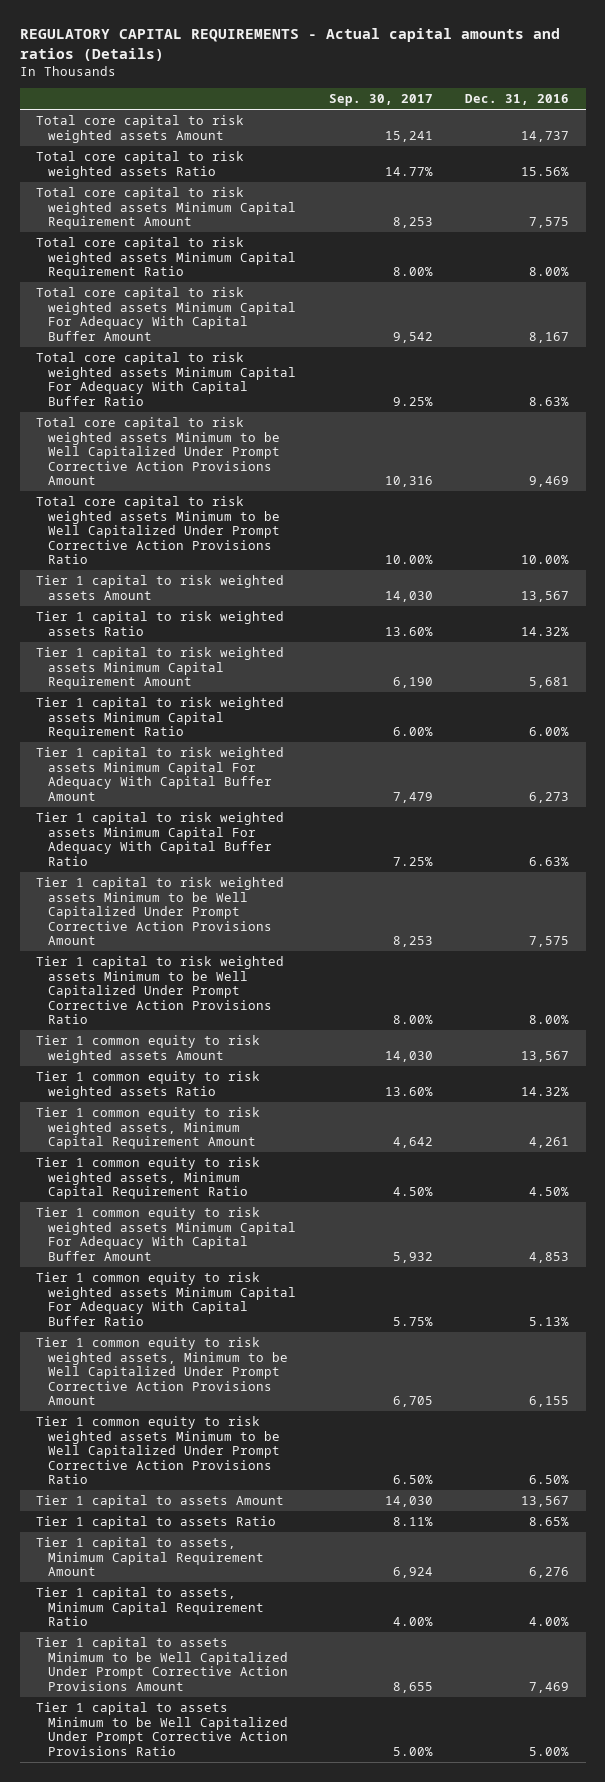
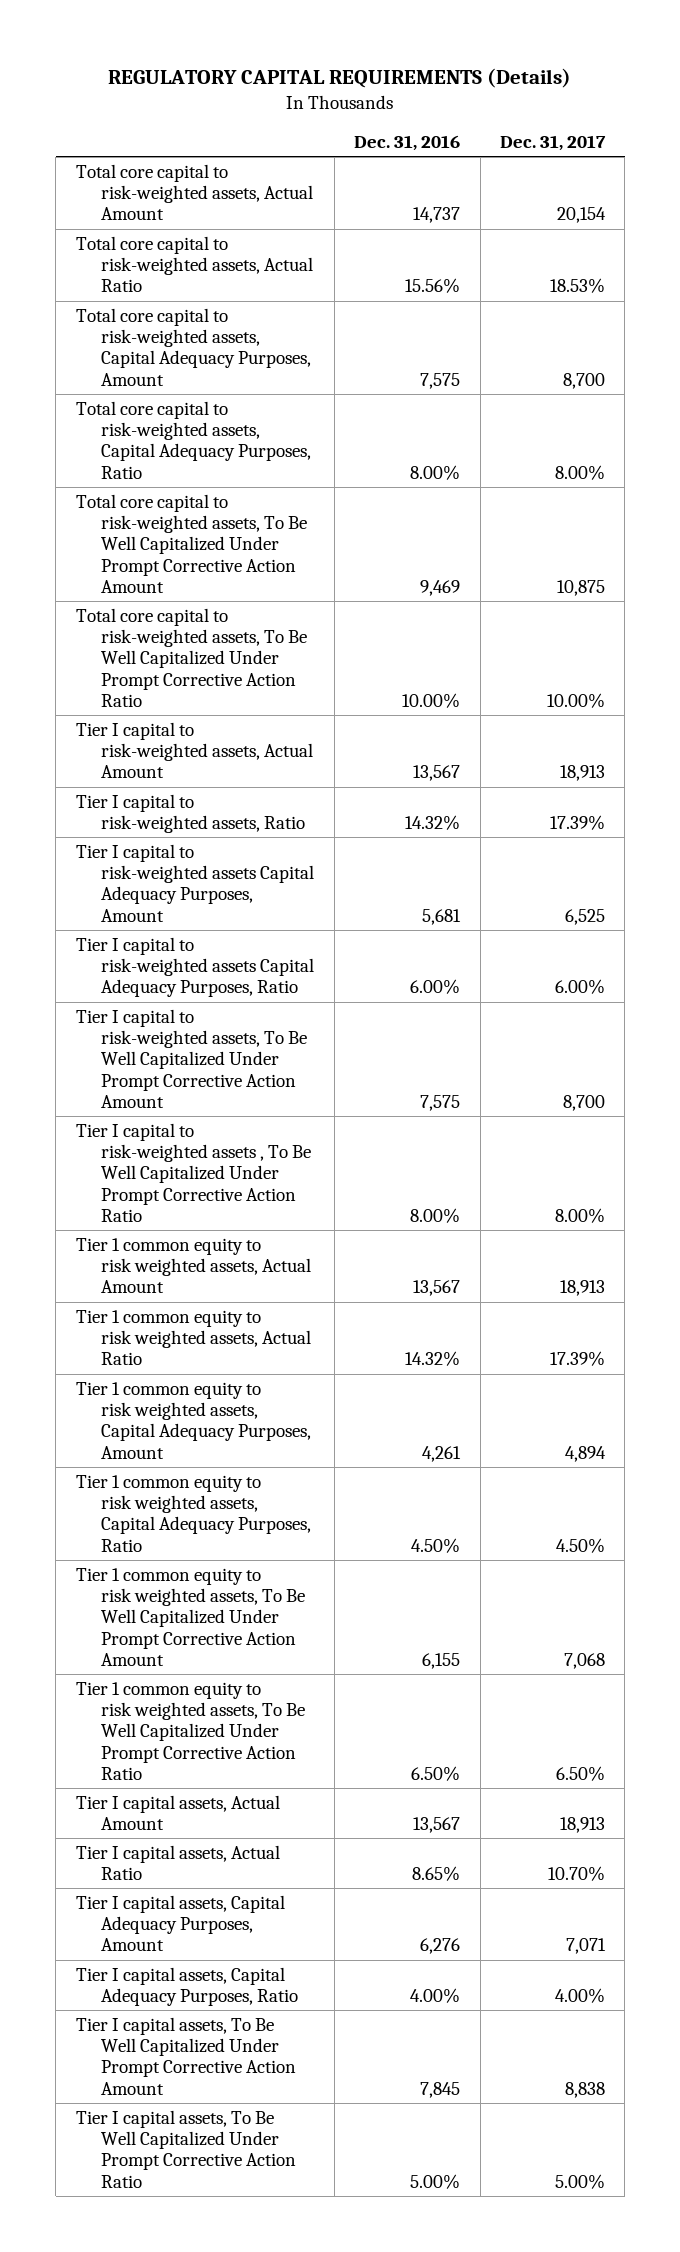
- REGULATORY CAPITAL REQUIREMENTS - Actual capital amounts and ratios (Details)
+ REGULATORY CAPITAL REQUIREMENTS (Details)
- | Sep. 30, 2017 | Dec. 31, 2016
+ | Dec. 31, 2016 | Dec. 31, 2017
- Total core capital to risk weighted assets Amount | 15,241 | 14,737
- Total core capital to risk weighted assets Ratio | 14.77% | 15.56%
- Total core capital to risk weighted assets Minimum Capital Requirement Amount | 8,253 | 7,575
- Total core capital to risk weighted assets Minimum Capital Requirement Ratio | 8.00% | 8.00%
- Total core capital to risk weighted assets Minimum Capital For Adequacy With Capital Buffer Amount | 9,542 | 8,167
- Total core capital to risk weighted assets Minimum Capital For Adequacy With Capital Buffer Ratio | 9.25% | 8.63%
- Total core capital to risk weighted assets Minimum to be Well Capitalized Under Prompt Corrective Action Provisions Amount | 10,316 | 9,469
- Total core capital to risk weighted assets Minimum to be Well Capitalized Under Prompt Corrective Action Provisions Ratio | 10.00% | 10.00%
- Tier 1 capital to risk weighted assets Amount | 14,030 | 13,567
- Tier 1 capital to risk weighted assets Ratio | 13.60% | 14.32%
- Tier 1 capital to risk weighted assets Minimum Capital Requirement Amount | 6,190 | 5,681
- Tier 1 capital to risk weighted assets Minimum Capital Requirement Ratio | 6.00% | 6.00%
- Tier 1 capital to risk weighted assets Minimum Capital For Adequacy With Capital Buffer Amount | 7,479 | 6,273
- Tier 1 capital to risk weighted assets Minimum Capital For Adequacy With Capital Buffer Ratio | 7.25% | 6.63%
- Tier 1 capital to risk weighted assets Minimum to be Well Capitalized Under Prompt Corrective Action Provisions Amount | 8,253 | 7,575
- Tier 1 capital to risk weighted assets Minimum to be Well Capitalized Under Prompt Corrective Action Provisions Ratio | 8.00% | 8.00%
- Tier 1 common equity to risk weighted assets Amount | 14,030 | 13,567
- Tier 1 common equity to risk weighted assets Ratio | 13.60% | 14.32%
- Tier 1 common equity to risk weighted assets, Minimum Capital Requirement Amount | 4,642 | 4,261
- Tier 1 common equity to risk weighted assets, Minimum Capital Requirement Ratio | 4.50% | 4.50%
- Tier 1 common equity to risk weighted assets Minimum Capital For Adequacy With Capital Buffer Amount | 5,932 | 4,853
- Tier 1 common equity to risk weighted assets Minimum Capital For Adequacy With Capital Buffer Ratio | 5.75% | 5.13%
- Tier 1 common equity to risk weighted assets, Minimum to be Well Capitalized Under Prompt Corrective Action Provisions Amount | 6,705 | 6,155
- Tier 1 common equity to risk weighted assets Minimum to be Well Capitalized Under Prompt Corrective Action Provisions Ratio | 6.50% | 6.50%
- Tier 1 capital to assets Amount | 14,030 | 13,567
- Tier 1 capital to assets Ratio | 8.11% | 8.65%
- Tier 1 capital to assets, Minimum Capital Requirement Amount | 6,924 | 6,276
- Tier 1 capital to assets, Minimum Capital Requirement Ratio | 4.00% | 4.00%
- Tier 1 capital to assets Minimum to be Well Capitalized Under Prompt Corrective Action Provisions Amount | 8,655 | 7,469
- Tier 1 capital to assets Minimum to be Well Capitalized Under Prompt Corrective Action Provisions Ratio | 5.00% | 5.00%
+ Total core capital to risk-weighted assets, Actual Amount | 14,737 | 20,154
+ Total core capital to risk-weighted assets, Actual Ratio | 15.56% | 18.53%
+ Total core capital to risk-weighted assets, Capital Adequacy Purposes, Amount | 7,575 | 8,700
+ Total core capital to risk-weighted assets, Capital Adequacy Purposes, Ratio | 8.00% | 8.00%
+ Total core capital to risk-weighted assets, To Be Well Capitalized Under Prompt Corrective Action Amount | 9,469 | 10,875
+ Total core capital to risk-weighted assets, To Be Well Capitalized Under Prompt Corrective Action Ratio | 10.00% | 10.00%
+ Tier I capital to risk-weighted assets, Actual Amount | 13,567 | 18,913
+ Tier I capital to risk-weighted assets, Ratio | 14.32% | 17.39%
+ Tier I capital to risk-weighted assets Capital Adequacy Purposes, Amount | 5,681 | 6,525
+ Tier I capital to risk-weighted assets Capital Adequacy Purposes, Ratio | 6.00% | 6.00%
+ Tier I capital to risk-weighted assets, To Be Well Capitalized Under Prompt Corrective Action Amount | 7,575 | 8,700
+ Tier I capital to risk-weighted assets , To Be Well Capitalized Under Prompt Corrective Action Ratio | 8.00% | 8.00%
+ Tier 1 common equity to risk weighted assets, Actual Amount | 13,567 | 18,913
+ Tier 1 common equity to risk weighted assets, Actual Ratio | 14.32% | 17.39%
+ Tier 1 common equity to risk weighted assets, Capital Adequacy Purposes, Amount | 4,261 | 4,894
+ Tier 1 common equity to risk weighted assets, Capital Adequacy Purposes, Ratio | 4.50% | 4.50%
+ Tier 1 common equity to risk weighted assets, To Be Well Capitalized Under Prompt Corrective Action Amount | 6,155 | 7,068
+ Tier 1 common equity to risk weighted assets, To Be Well Capitalized Under Prompt Corrective Action Ratio | 6.50% | 6.50%
+ Tier I capital assets, Actual Amount | 13,567 | 18,913
+ Tier I capital assets, Actual Ratio | 8.65% | 10.70%
+ Tier I capital assets, Capital Adequacy Purposes, Amount | 6,276 | 7,071
+ Tier I capital assets, Capital Adequacy Purposes, Ratio | 4.00% | 4.00%
+ Tier I capital assets, To Be Well Capitalized Under Prompt Corrective Action Amount | 7,845 | 8,838
+ Tier I capital assets, To Be Well Capitalized Under Prompt Corrective Action Ratio | 5.00% | 5.00%

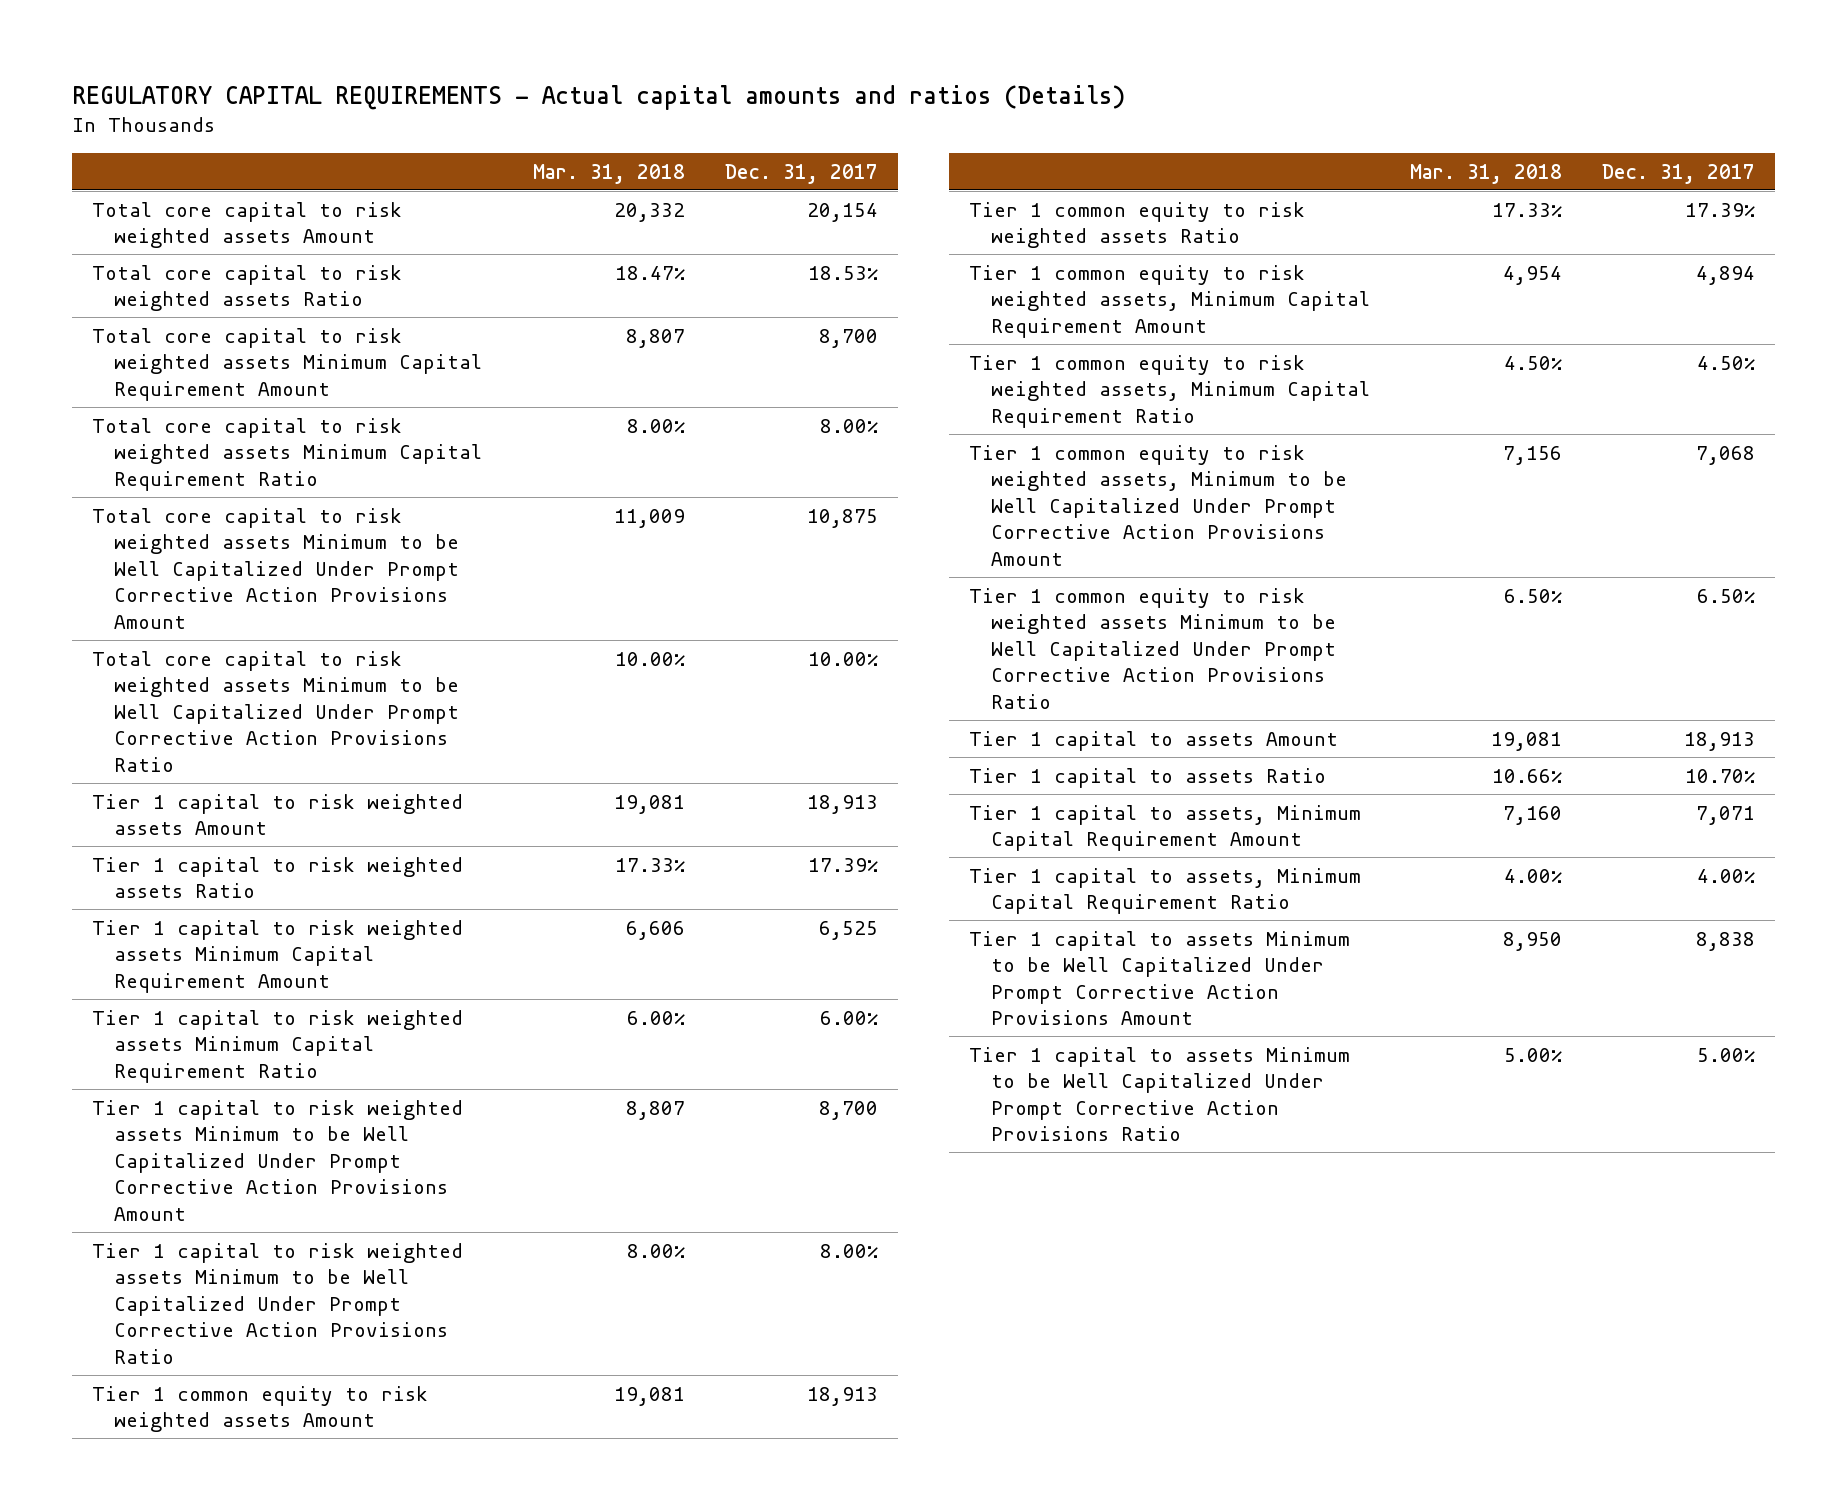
- REGULATORY CAPITAL REQUIREMENTS (Details)
+ REGULATORY CAPITAL REQUIREMENTS - Actual capital amounts and ratios (Details)
- | Dec. 31, 2016 | Dec. 31, 2017
+ | Mar. 31, 2018 | Dec. 31, 2017
- Total core capital to risk-weighted assets, Actual Amount | 14,737 | 20,154
- Total core capital to risk-weighted assets, Actual Ratio | 15.56% | 18.53%
- Total core capital to risk-weighted assets, Capital Adequacy Purposes, Amount | 7,575 | 8,700
- Total core capital to risk-weighted assets, Capital Adequacy Purposes, Ratio | 8.00% | 8.00%
- Total core capital to risk-weighted assets, To Be Well Capitalized Under Prompt Corrective Action Amount | 9,469 | 10,875
- Total core capital to risk-weighted assets, To Be Well Capitalized Under Prompt Corrective Action Ratio | 10.00% | 10.00%
- Tier I capital to risk-weighted assets, Actual Amount | 13,567 | 18,913
- Tier I capital to risk-weighted assets, Ratio | 14.32% | 17.39%
- Tier I capital to risk-weighted assets Capital Adequacy Purposes, Amount | 5,681 | 6,525
- Tier I capital to risk-weighted assets Capital Adequacy Purposes, Ratio | 6.00% | 6.00%
- Tier I capital to risk-weighted assets, To Be Well Capitalized Under Prompt Corrective Action Amount | 7,575 | 8,700
- Tier I capital to risk-weighted assets , To Be Well Capitalized Under Prompt Corrective Action Ratio | 8.00% | 8.00%
- Tier 1 common equity to risk weighted assets, Actual Amount | 13,567 | 18,913
- Tier 1 common equity to risk weighted assets, Actual Ratio | 14.32% | 17.39%
- Tier 1 common equity to risk weighted assets, Capital Adequacy Purposes, Amount | 4,261 | 4,894
- Tier 1 common equity to risk weighted assets, Capital Adequacy Purposes, Ratio | 4.50% | 4.50%
- Tier 1 common equity to risk weighted assets, To Be Well Capitalized Under Prompt Corrective Action Amount | 6,155 | 7,068
- Tier 1 common equity to risk weighted assets, To Be Well Capitalized Under Prompt Corrective Action Ratio | 6.50% | 6.50%
- Tier I capital assets, Actual Amount | 13,567 | 18,913
- Tier I capital assets, Actual Ratio | 8.65% | 10.70%
- Tier I capital assets, Capital Adequacy Purposes, Amount | 6,276 | 7,071
- Tier I capital assets, Capital Adequacy Purposes, Ratio | 4.00% | 4.00%
- Tier I capital assets, To Be Well Capitalized Under Prompt Corrective Action Amount | 7,845 | 8,838
- Tier I capital assets, To Be Well Capitalized Under Prompt Corrective Action Ratio | 5.00% | 5.00%
+ Total core capital to risk weighted assets Amount | 20,332 | 20,154
+ Total core capital to risk weighted assets Ratio | 18.47% | 18.53%
+ Total core capital to risk weighted assets Minimum Capital Requirement Amount | 8,807 | 8,700
+ Total core capital to risk weighted assets Minimum Capital Requirement Ratio | 8.00% | 8.00%
+ Total core capital to risk weighted assets Minimum to be Well Capitalized Under Prompt Corrective Action Provisions Amount | 11,009 | 10,875
+ Total core capital to risk weighted assets Minimum to be Well Capitalized Under Prompt Corrective Action Provisions Ratio | 10.00% | 10.00%
+ Tier 1 capital to risk weighted assets Amount | 19,081 | 18,913
+ Tier 1 capital to risk weighted assets Ratio | 17.33% | 17.39%
+ Tier 1 capital to risk weighted assets Minimum Capital Requirement Amount | 6,606 | 6,525
+ Tier 1 capital to risk weighted assets Minimum Capital Requirement Ratio | 6.00% | 6.00%
+ Tier 1 capital to risk weighted assets Minimum to be Well Capitalized Under Prompt Corrective Action Provisions Amount | 8,807 | 8,700
+ Tier 1 capital to risk weighted assets Minimum to be Well Capitalized Under Prompt Corrective Action Provisions Ratio | 8.00% | 8.00%
+ Tier 1 common equity to risk weighted assets Amount | 19,081 | 18,913
+ Tier 1 common equity to risk weighted assets Ratio | 17.33% | 17.39%
+ Tier 1 common equity to risk weighted assets, Minimum Capital Requirement Amount | 4,954 | 4,894
+ Tier 1 common equity to risk weighted assets, Minimum Capital Requirement Ratio | 4.50% | 4.50%
+ Tier 1 common equity to risk weighted assets, Minimum to be Well Capitalized Under Prompt Corrective Action Provisions Amount | 7,156 | 7,068
+ Tier 1 common equity to risk weighted assets Minimum to be Well Capitalized Under Prompt Corrective Action Provisions Ratio | 6.50% | 6.50%
+ Tier 1 capital to assets Amount | 19,081 | 18,913
+ Tier 1 capital to assets Ratio | 10.66% | 10.70%
+ Tier 1 capital to assets, Minimum Capital Requirement Amount | 7,160 | 7,071
+ Tier 1 capital to assets, Minimum Capital Requirement Ratio | 4.00% | 4.00%
+ Tier 1 capital to assets Minimum to be Well Capitalized Under Prompt Corrective Action Provisions Amount | 8,950 | 8,838
+ Tier 1 capital to assets Minimum to be Well Capitalized Under Prompt Corrective Action Provisions Ratio | 5.00% | 5.00%

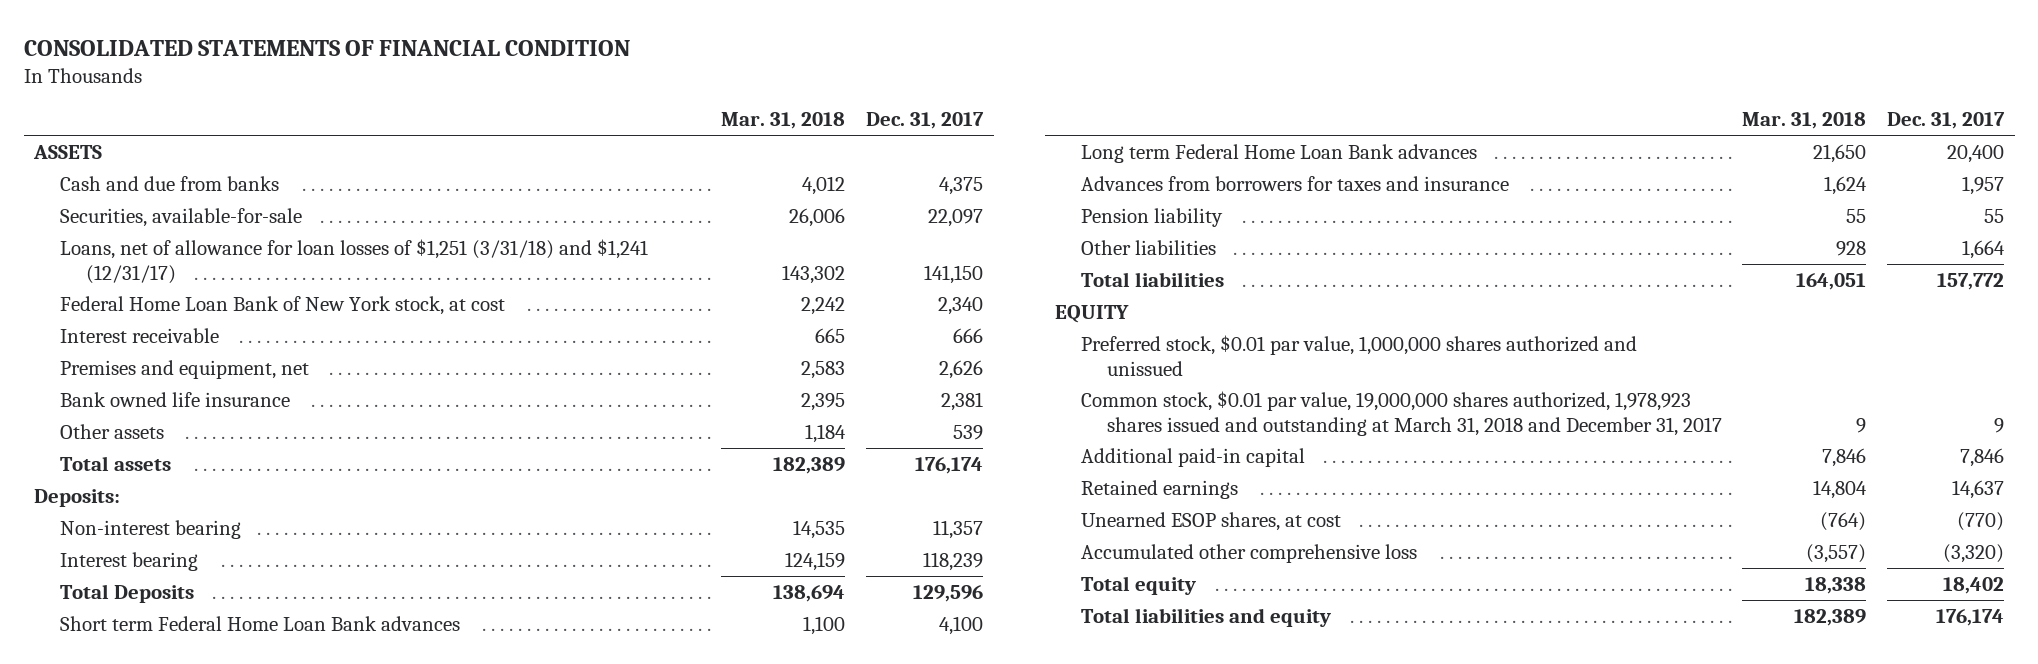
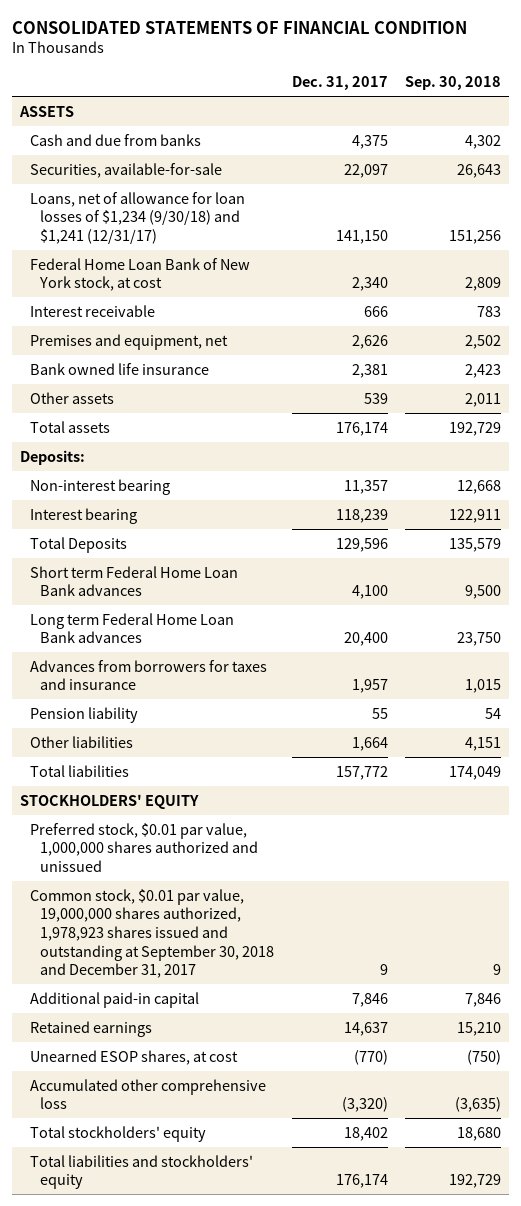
- | Mar. 31, 2018 | Dec. 31, 2017
+ | Dec. 31, 2017 | Sep. 30, 2018
- Loans, net of allowance for loan losses of $1,251 (3/31/18) and $1,241 (12/31/17) | 143,302 | 141,150
+ Loans, net of allowance for loan losses of $1,234 (9/30/18) and $1,241 (12/31/17) | 141,150 | 151,256
- EQUITY
+ STOCKHOLDERS' EQUITY
- Common stock, $0.01 par value, 19,000,000 shares authorized, 1,978,923 shares issued and outstanding at March 31, 2018 and December 31, 2017 | 9 | 9
+ Common stock, $0.01 par value, 19,000,000 shares authorized, 1,978,923 shares issued and outstanding at September 30, 2018 and December 31, 2017 | 9 | 9
- Total equity | 18,338 | 18,402
- Total liabilities and equity | 182,389 | 176,174
+ Total stockholders' equity | 18,402 | 18,680
+ Total liabilities and stockholders' equity | 176,174 | 192,729

